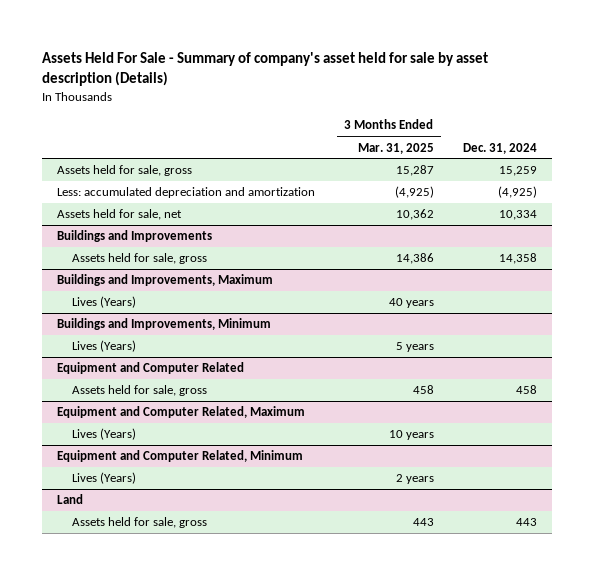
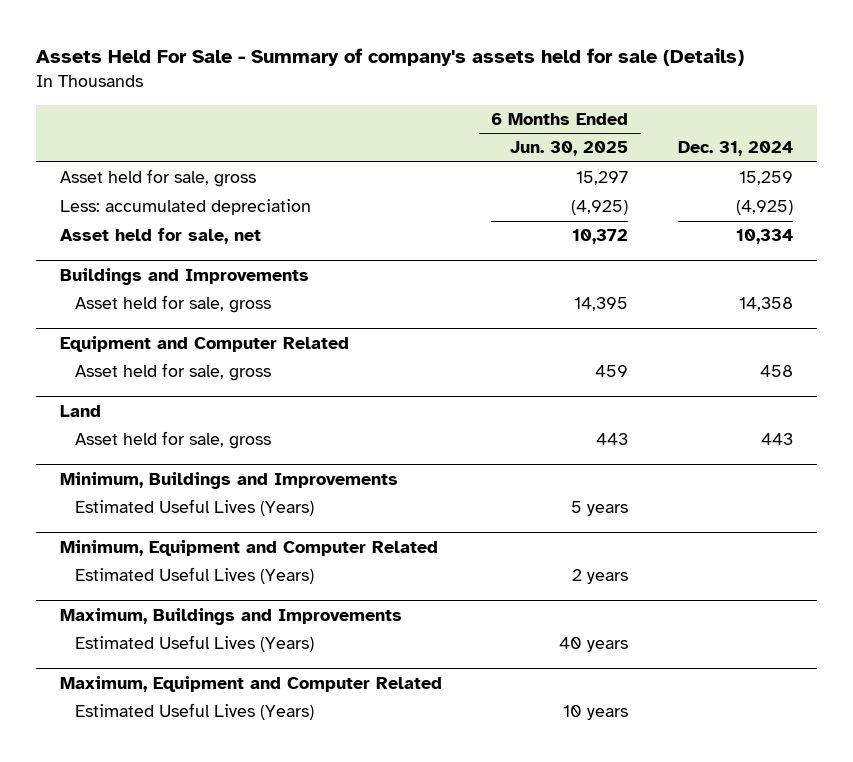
- Assets Held For Sale - Summary of company's asset held for sale by asset description (Details)
+ Assets Held For Sale - Summary of company's assets held for sale (Details)
- | 3 Months Ended Mar. 31, 2025 | Dec. 31, 2024
+ | 6 Months Ended Jun. 30, 2025 | Dec. 31, 2024
- Assets held for sale, gross | 15,287 | 15,259
- Less: accumulated depreciation and amortization | (4,925) | (4,925)
- Assets held for sale, net | 10,362 | 10,334
+ Asset held for sale, gross | 15,297 | 15,259
+ Less: accumulated depreciation | (4,925) | (4,925)
+ Asset held for sale, net | 10,372 | 10,334
@ Buildings and Improvements
- Assets held for sale, gross | 14,386 | 14,358
- Buildings and Improvements, Maximum
- Lives (Years) | 40 years |
- Buildings and Improvements, Minimum
- Lives (Years) | 5 years |
@ Buildings and Improvements
+ Asset held for sale, gross | 14,395 | 14,358
@ Equipment and Computer Related
- Assets held for sale, gross | 458 | 458
- Equipment and Computer Related, Maximum
- Lives (Years) | 10 years |
- Equipment and Computer Related, Minimum
- Lives (Years) | 2 years |
@ Equipment and Computer Related
+ Asset held for sale, gross | 459 | 458
@ Land
- Assets held for sale, gross | 443 | 443
+ Asset held for sale, gross | 443 | 443
+ Minimum, Buildings and Improvements
+ Estimated Useful Lives (Years) | 5 years |
+ Minimum, Equipment and Computer Related
+ Estimated Useful Lives (Years) | 2 years |
+ Maximum, Buildings and Improvements
+ Estimated Useful Lives (Years) | 40 years |
+ Maximum, Equipment and Computer Related
+ Estimated Useful Lives (Years) | 10 years |

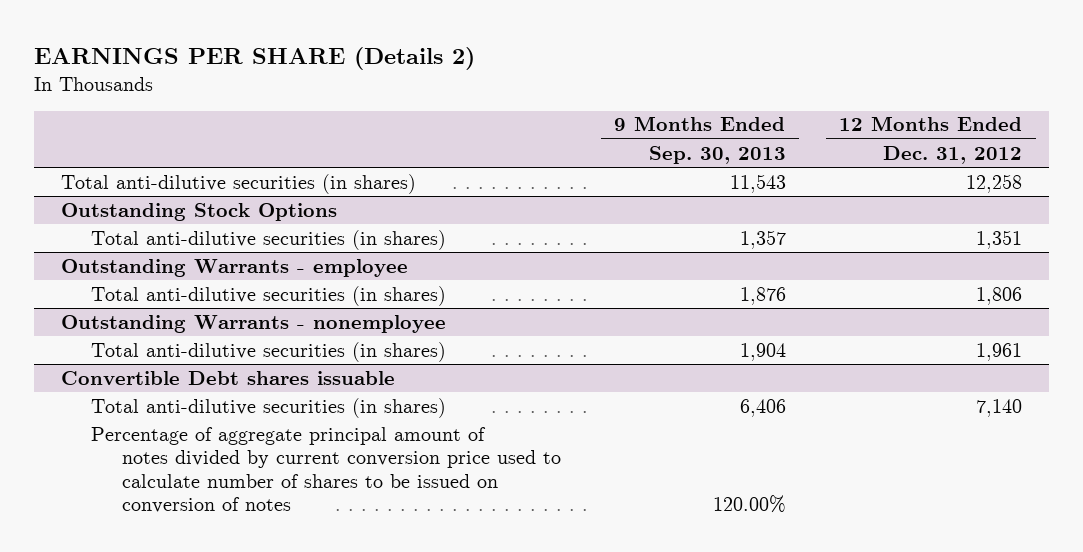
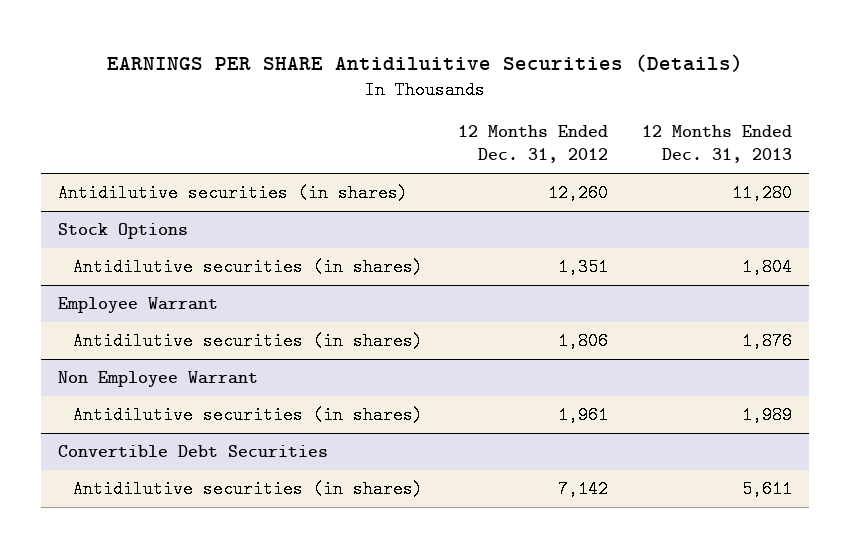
- EARNINGS PER SHARE (Details 2)
+ EARNINGS PER SHARE Antidiluitive Securities (Details)
- | 9 Months Ended Sep. 30, 2013 | 12 Months Ended Dec. 31, 2012
+ | 12 Months Ended Dec. 31, 2012 | 12 Months Ended Dec. 31, 2013
- Total anti-dilutive securities (in shares) | 11,543 | 12,258
- Outstanding Stock Options
- Total anti-dilutive securities (in shares) | 1,357 | 1,351
- Outstanding Warrants - employee
- Total anti-dilutive securities (in shares) | 1,876 | 1,806
- Outstanding Warrants - nonemployee
- Total anti-dilutive securities (in shares) | 1,904 | 1,961
- Convertible Debt shares issuable
- Total anti-dilutive securities (in shares) | 6,406 | 7,140
- Percentage of aggregate principal amount of notes divided by current conversion price used to calculate number of shares to be issued on conversion of notes | 120.00% |
+ Antidilutive securities (in shares) | 12,260 | 11,280
+ Stock Options
+ Antidilutive securities (in shares) | 1,351 | 1,804
+ Employee Warrant
+ Antidilutive securities (in shares) | 1,806 | 1,876
+ Non Employee Warrant
+ Antidilutive securities (in shares) | 1,961 | 1,989
+ Convertible Debt Securities
+ Antidilutive securities (in shares) | 7,142 | 5,611

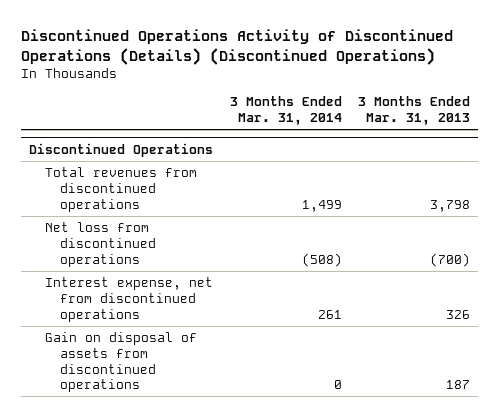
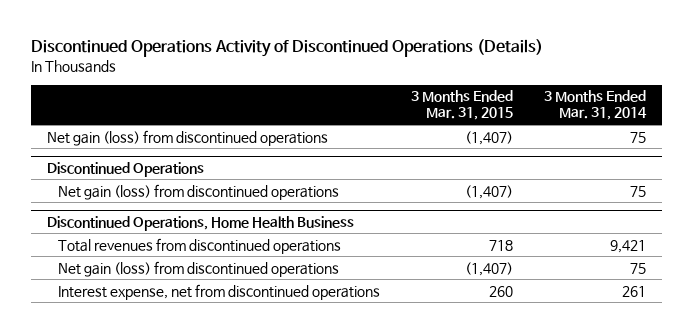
- Discontinued Operations Activity of Discontinued Operations (Details) (Discontinued Operations)
+ Discontinued Operations Activity of Discontinued Operations (Details)
- | 3 Months Ended Mar. 31, 2014 | 3 Months Ended Mar. 31, 2013
+ | 3 Months Ended Mar. 31, 2015 | 3 Months Ended Mar. 31, 2014
+ Net gain (loss) from discontinued operations | (1,407) | 75
@ Discontinued Operations
- Total revenues from discontinued operations | 1,499 | 3,798
- Net loss from discontinued operations | (508) | (700)
+ Net gain (loss) from discontinued operations | (1,407) | 75
+ Discontinued Operations, Home Health Business
+ Total revenues from discontinued operations | 718 | 9,421
+ Net gain (loss) from discontinued operations | (1,407) | 75
@ Discontinued Operations
- Gain on disposal of assets from discontinued operations | 0 | 187

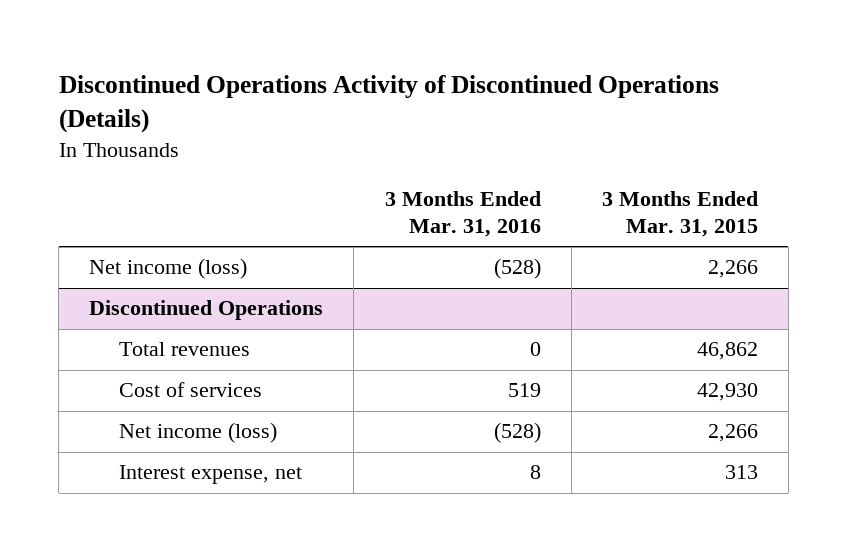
- | 3 Months Ended Mar. 31, 2015 | 3 Months Ended Mar. 31, 2014
+ | 3 Months Ended Mar. 31, 2016 | 3 Months Ended Mar. 31, 2015
- Net gain (loss) from discontinued operations | (1,407) | 75
+ Net income (loss) | (528) | 2,266
@ Discontinued Operations
- Net gain (loss) from discontinued operations | (1,407) | 75
- Discontinued Operations, Home Health Business
- Total revenues from discontinued operations | 718 | 9,421
- Net gain (loss) from discontinued operations | (1,407) | 75
- Interest expense, net from discontinued operations | 260 | 261
@ Discontinued Operations
+ Total revenues | 0 | 46,862
+ Cost of services | 519 | 42,930
+ Net income (loss) | (528) | 2,266
+ Interest expense, net | 8 | 313

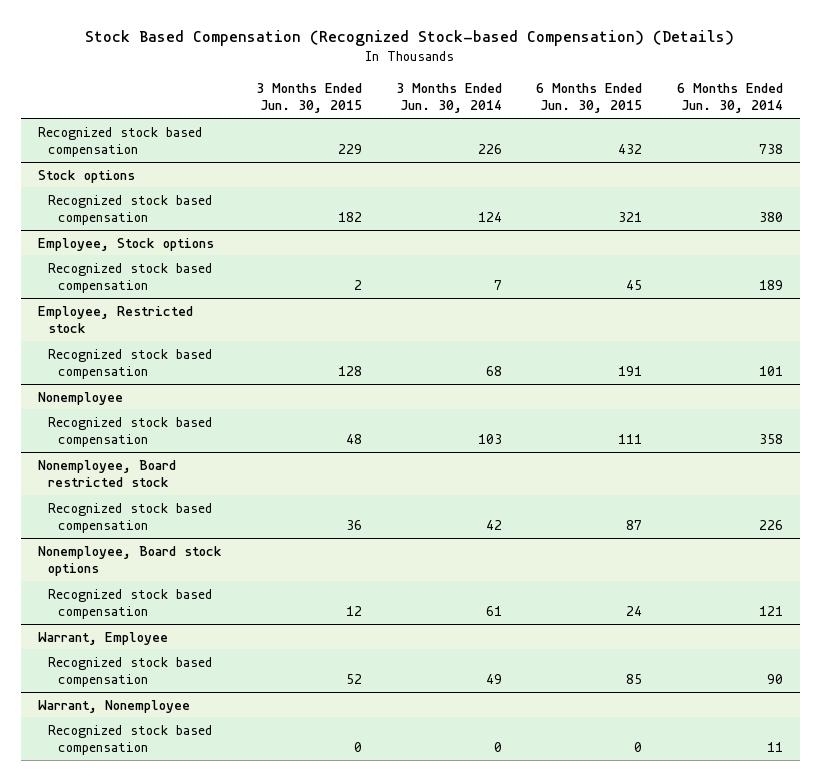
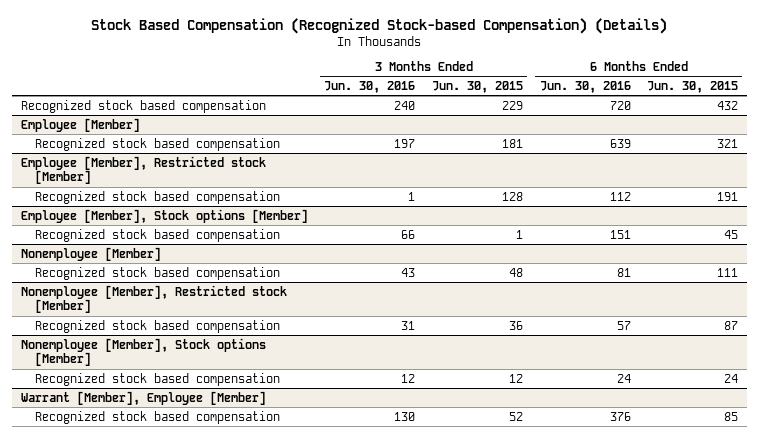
- | 3 Months Ended Jun. 30, 2015 | 3 Months Ended Jun. 30, 2014 | 6 Months Ended Jun. 30, 2015 | 6 Months Ended Jun. 30, 2014
+ | 3 Months Ended Jun. 30, 2016 | 3 Months Ended Jun. 30, 2015 | 6 Months Ended Jun. 30, 2016 | 6 Months Ended Jun. 30, 2015
- Stock options
- Recognized stock based compensation | 182 | 124 | 321 | 380
- Employee, Stock options
- Recognized stock based compensation | 2 | 7 | 45 | 189
- Employee, Restricted stock
+ Employee [Member]
+ Recognized stock based compensation | 197 | 181 | 639 | 321
+ Employee [Member], Restricted stock [Member]
- Nonemployee
+ Employee [Member], Stock options [Member]
+ Recognized stock based compensation | 66 | 1 | 151 | 45
+ Nonemployee [Member]
- Nonemployee, Board restricted stock
+ Nonemployee [Member], Restricted stock [Member]
- Nonemployee, Board stock options
+ Nonemployee [Member], Stock options [Member]
- Warrant, Employee
+ Warrant [Member], Employee [Member]
- Warrant, Nonemployee
- Recognized stock based compensation | 0 | 0 | 0 | 11

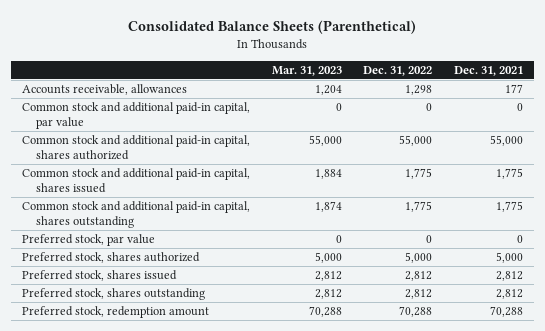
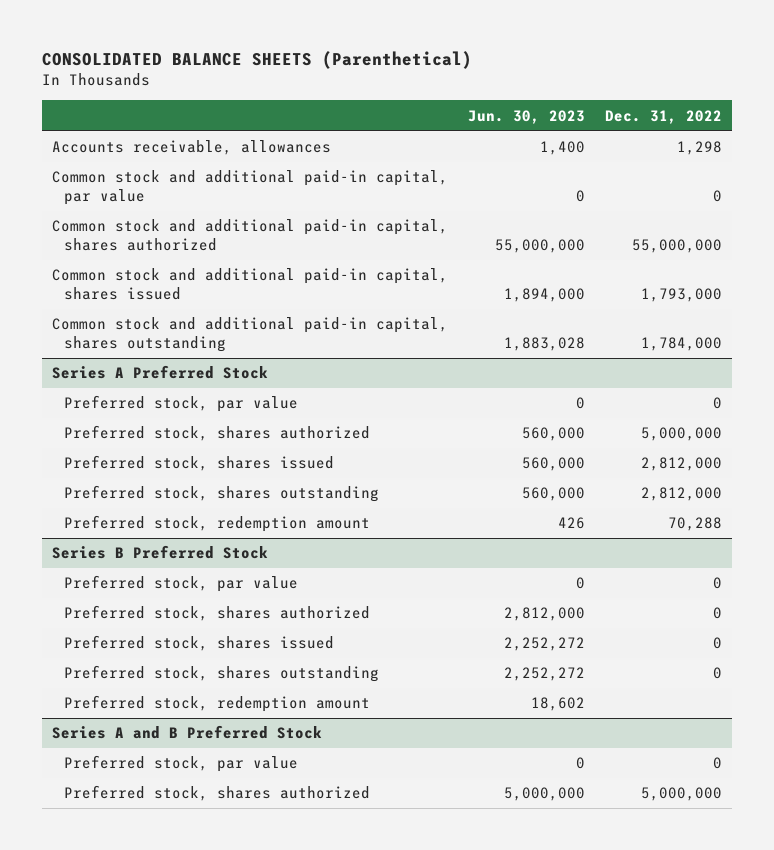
- Consolidated Balance Sheets (Parenthetical)
+ CONSOLIDATED BALANCE SHEETS (Parenthetical)
- | Mar. 31, 2023 | Dec. 31, 2022 | Dec. 31, 2021
+ | Jun. 30, 2023 | Dec. 31, 2022
- Common stock and additional paid-in capital, shares authorized | 55,000 | 55,000 | 55,000
- Common stock and additional paid-in capital, shares issued | 1,884 | 1,775 | 1,775
- Common stock and additional paid-in capital, shares outstanding | 1,874 | 1,775 | 1,775
+ Common stock and additional paid-in capital, shares authorized | 55,000,000 | 55,000,000
+ Common stock and additional paid-in capital, shares issued | 1,894,000 | 1,793,000
+ Common stock and additional paid-in capital, shares outstanding | 1,883,028 | 1,784,000
+ Series A Preferred Stock
- Preferred stock, shares authorized | 5,000 | 5,000 | 5,000
- Preferred stock, shares issued | 2,812 | 2,812 | 2,812
- Preferred stock, shares outstanding | 2,812 | 2,812 | 2,812
+ Preferred stock, shares authorized | 560,000 | 5,000,000
+ Preferred stock, shares issued | 560,000 | 2,812,000
+ Preferred stock, shares outstanding | 560,000 | 2,812,000
+ Series B Preferred Stock
+ Preferred stock, par value | 0 | 0
+ Preferred stock, shares authorized | 2,812,000 | 0
+ Preferred stock, shares issued | 2,252,272 | 0
+ Preferred stock, shares outstanding | 2,252,272 | 0
+ Preferred stock, redemption amount | 18,602 |
+ Series A and B Preferred Stock
+ Preferred stock, par value | 0 | 0
+ Preferred stock, shares authorized | 5,000,000 | 5,000,000

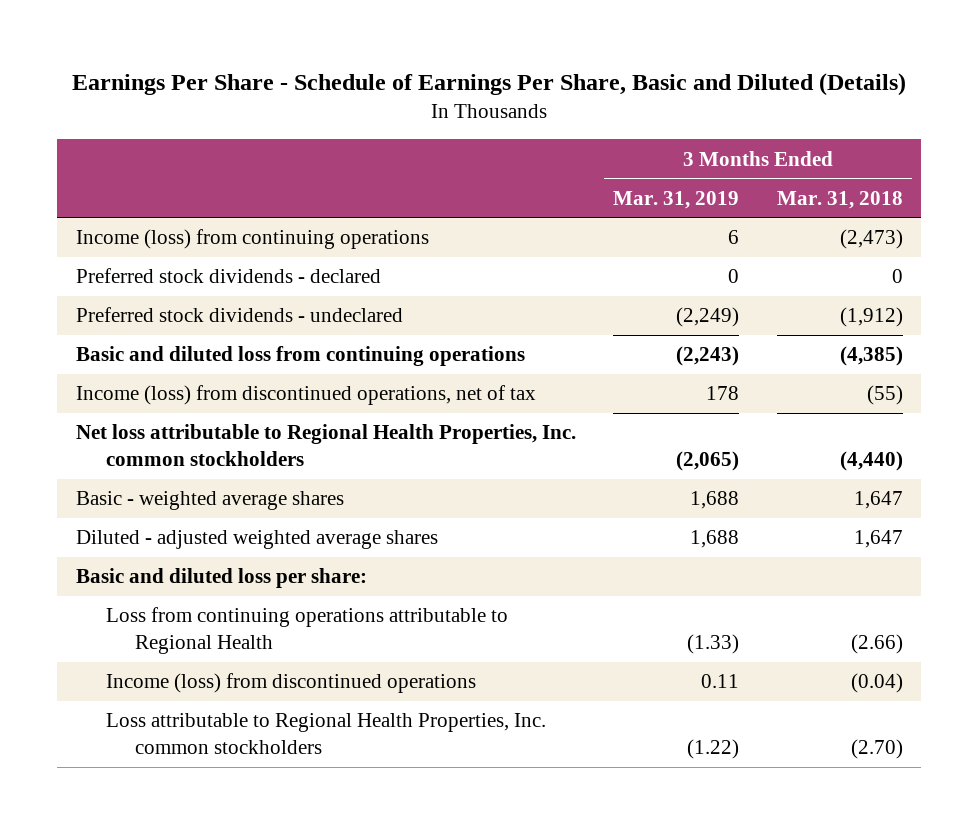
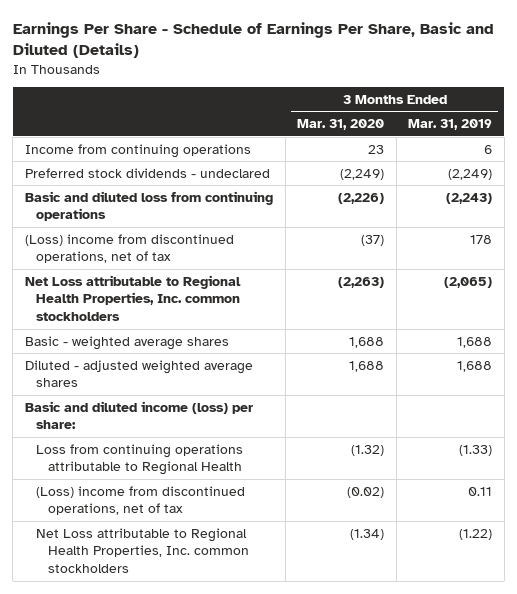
- | 3 Months Ended Mar. 31, 2019 | 3 Months Ended Mar. 31, 2018
+ | 3 Months Ended Mar. 31, 2020 | 3 Months Ended Mar. 31, 2019
- Income (loss) from continuing operations | 6 | (2,473)
- Preferred stock dividends - declared | 0 | 0
+ Income from continuing operations | 23 | 6
- Income (loss) from discontinued operations, net of tax | 178 | (55)
- Net loss attributable to Regional Health Properties, Inc. common stockholders | (2,065) | (4,440)
+ (Loss) income from discontinued operations, net of tax | (37) | 178
+ Net Loss attributable to Regional Health Properties, Inc. common stockholders | (2,263) | (2,065)
- Basic and diluted loss per share:
+ Basic and diluted income (loss) per share:
- Income (loss) from discontinued operations | 0.11 | (0.04)
- Loss attributable to Regional Health Properties, Inc. common stockholders | (1.22) | (2.70)
+ (Loss) income from discontinued operations, net of tax | (0.02) | 0.11
+ Net Loss attributable to Regional Health Properties, Inc. common stockholders | (1.34) | (1.22)

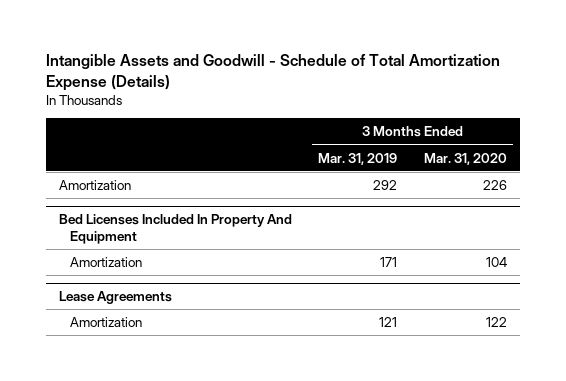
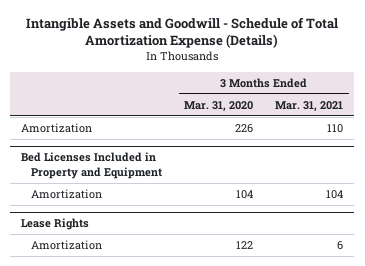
- | 3 Months Ended Mar. 31, 2019 | 3 Months Ended Mar. 31, 2020
+ | 3 Months Ended Mar. 31, 2020 | 3 Months Ended Mar. 31, 2021
- Bed Licenses Included In Property And Equipment
+ Bed Licenses Included in Property and Equipment
- Lease Agreements
+ Lease Rights

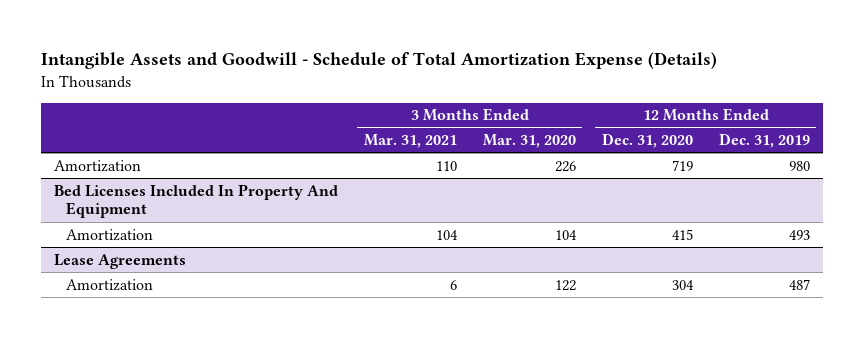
- | 3 Months Ended Mar. 31, 2020 | 3 Months Ended Mar. 31, 2021
+ | 3 Months Ended Mar. 31, 2021 | 3 Months Ended Mar. 31, 2020 | 12 Months Ended Dec. 31, 2020 | 12 Months Ended Dec. 31, 2019
- Bed Licenses Included in Property and Equipment
+ Bed Licenses Included In Property And Equipment
- Lease Rights
+ Lease Agreements

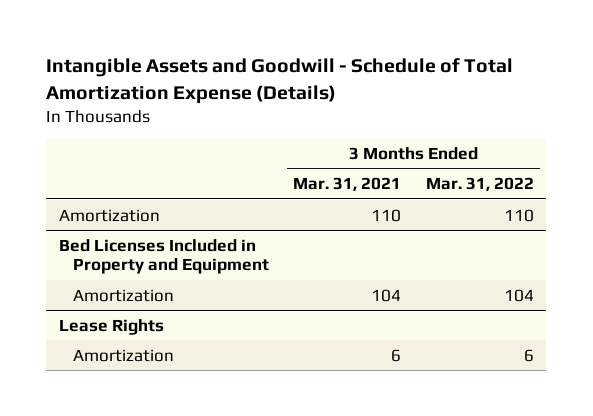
- | 3 Months Ended Mar. 31, 2021 | 3 Months Ended Mar. 31, 2020 | 12 Months Ended Dec. 31, 2020 | 12 Months Ended Dec. 31, 2019
+ | 3 Months Ended Mar. 31, 2021 | 3 Months Ended Mar. 31, 2022
- Bed Licenses Included In Property And Equipment
+ Bed Licenses Included in Property and Equipment
- Lease Agreements
+ Lease Rights

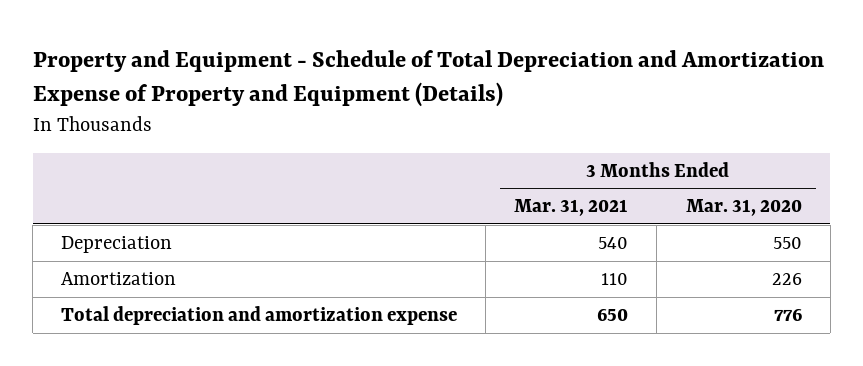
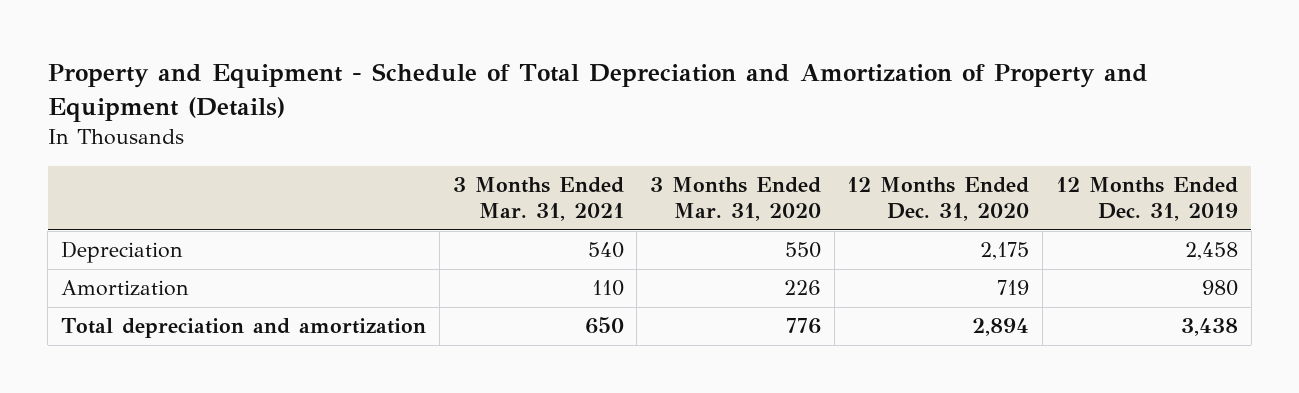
- Property and Equipment - Schedule of Total Depreciation and Amortization Expense of Property and Equipment (Details)
+ Property and Equipment - Schedule of Total Depreciation and Amortization of Property and Equipment (Details)
- | 3 Months Ended Mar. 31, 2021 | 3 Months Ended Mar. 31, 2020
+ | 3 Months Ended Mar. 31, 2021 | 3 Months Ended Mar. 31, 2020 | 12 Months Ended Dec. 31, 2020 | 12 Months Ended Dec. 31, 2019
- Total depreciation and amortization expense | 650 | 776
+ Total depreciation and amortization | 650 | 776 | 2,894 | 3,438

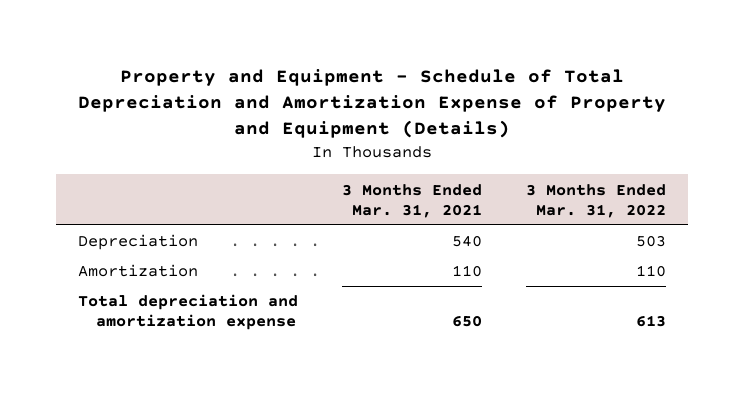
- Property and Equipment - Schedule of Total Depreciation and Amortization of Property and Equipment (Details)
+ Property and Equipment - Schedule of Total Depreciation and Amortization Expense of Property and Equipment (Details)
- | 3 Months Ended Mar. 31, 2021 | 3 Months Ended Mar. 31, 2020 | 12 Months Ended Dec. 31, 2020 | 12 Months Ended Dec. 31, 2019
+ | 3 Months Ended Mar. 31, 2021 | 3 Months Ended Mar. 31, 2022
- Total depreciation and amortization | 650 | 776 | 2,894 | 3,438
+ Total depreciation and amortization expense | 650 | 613

